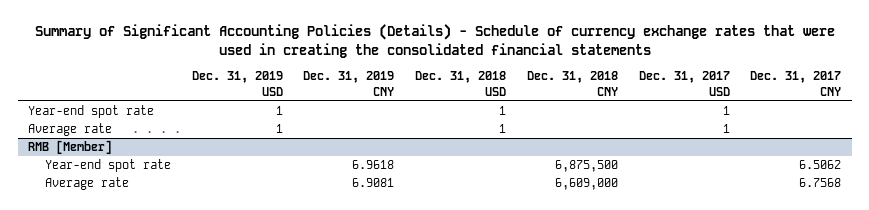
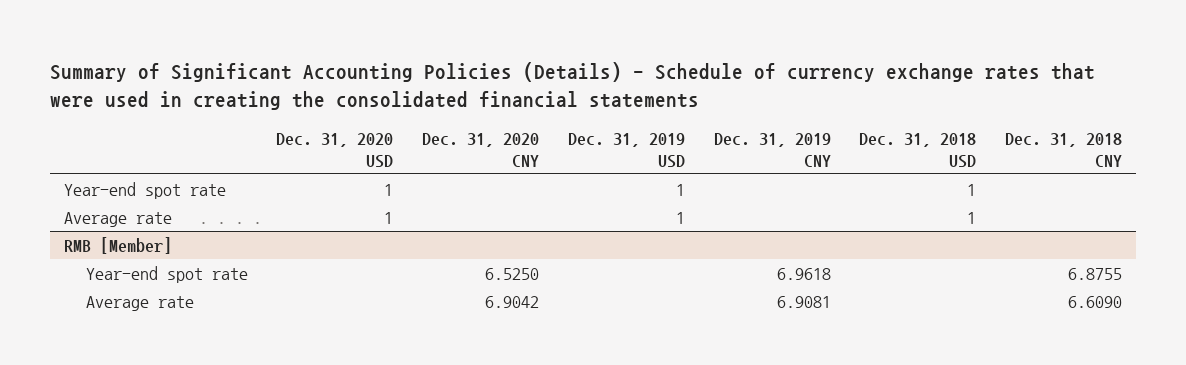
- | Dec. 31, 2019 USD | Dec. 31, 2019 CNY | Dec. 31, 2018 USD | Dec. 31, 2018 CNY | Dec. 31, 2017 USD | Dec. 31, 2017 CNY
+ | Dec. 31, 2020 USD | Dec. 31, 2020 CNY | Dec. 31, 2019 USD | Dec. 31, 2019 CNY | Dec. 31, 2018 USD | Dec. 31, 2018 CNY
@ RMB [Member]
- Year-end spot rate | | 6.9618 | | 6,875,500 | | 6.5062
- Average rate | | 6.9081 | | 6,609,000 | | 6.7568
+ Year-end spot rate | | 6.5250 | | 6.9618 | | 6.8755
+ Average rate | | 6.9042 | | 6.9081 | | 6.6090

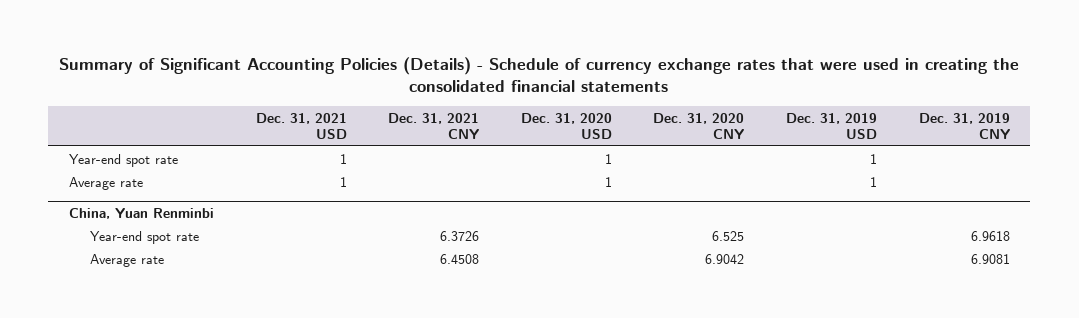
- | Dec. 31, 2020 USD | Dec. 31, 2020 CNY | Dec. 31, 2019 USD | Dec. 31, 2019 CNY | Dec. 31, 2018 USD | Dec. 31, 2018 CNY
+ | Dec. 31, 2021 USD | Dec. 31, 2021 CNY | Dec. 31, 2020 USD | Dec. 31, 2020 CNY | Dec. 31, 2019 USD | Dec. 31, 2019 CNY
- RMB [Member]
- Year-end spot rate | | 6.5250 | | 6.9618 | | 6.8755
+ China, Yuan Renminbi
+ Year-end spot rate | | 6.3726 | | 6.525 | | 6.9618

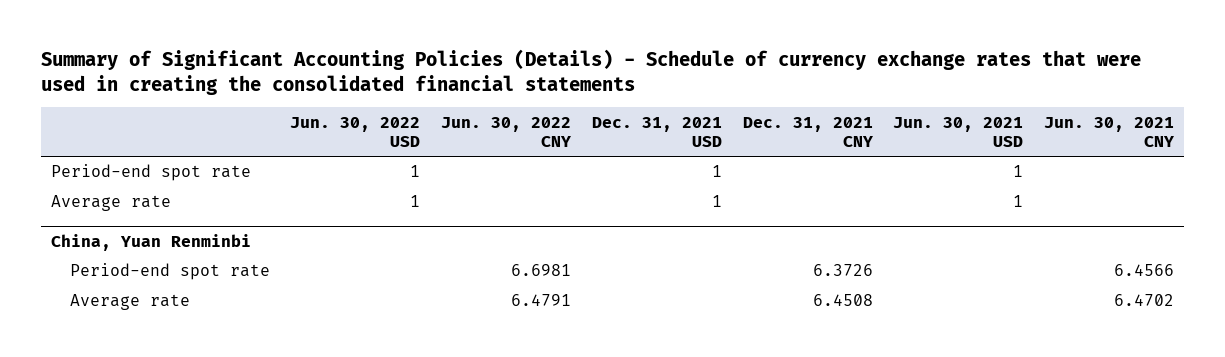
- | Dec. 31, 2021 USD | Dec. 31, 2021 CNY | Dec. 31, 2020 USD | Dec. 31, 2020 CNY | Dec. 31, 2019 USD | Dec. 31, 2019 CNY
+ | Jun. 30, 2022 USD | Jun. 30, 2022 CNY | Dec. 31, 2021 USD | Dec. 31, 2021 CNY | Jun. 30, 2021 USD | Jun. 30, 2021 CNY
- Year-end spot rate | 1 | | 1 | | 1 |
+ Period-end spot rate | 1 | | 1 | | 1 |
@ China, Yuan Renminbi
- Year-end spot rate | | 6.3726 | | 6.525 | | 6.9618
+ Period-end spot rate | | 6.6981 | | 6.3726 | | 6.4566

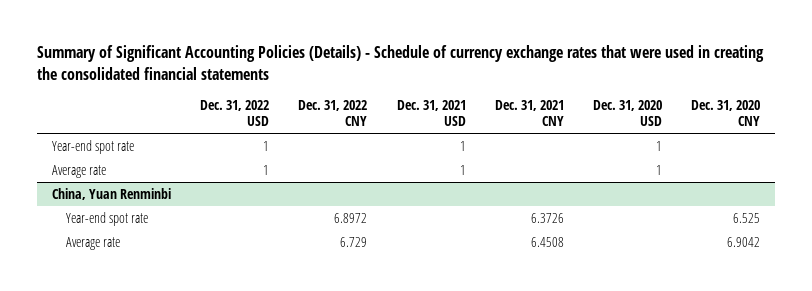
- | Jun. 30, 2022 USD | Jun. 30, 2022 CNY | Dec. 31, 2021 USD | Dec. 31, 2021 CNY | Jun. 30, 2021 USD | Jun. 30, 2021 CNY
+ | Dec. 31, 2022 USD | Dec. 31, 2022 CNY | Dec. 31, 2021 USD | Dec. 31, 2021 CNY | Dec. 31, 2020 USD | Dec. 31, 2020 CNY
- Period-end spot rate | 1 | | 1 | | 1 |
+ Year-end spot rate | 1 | | 1 | | 1 |
@ China, Yuan Renminbi
- Period-end spot rate | | 6.6981 | | 6.3726 | | 6.4566
+ Year-end spot rate | | 6.8972 | | 6.3726 | | 6.525

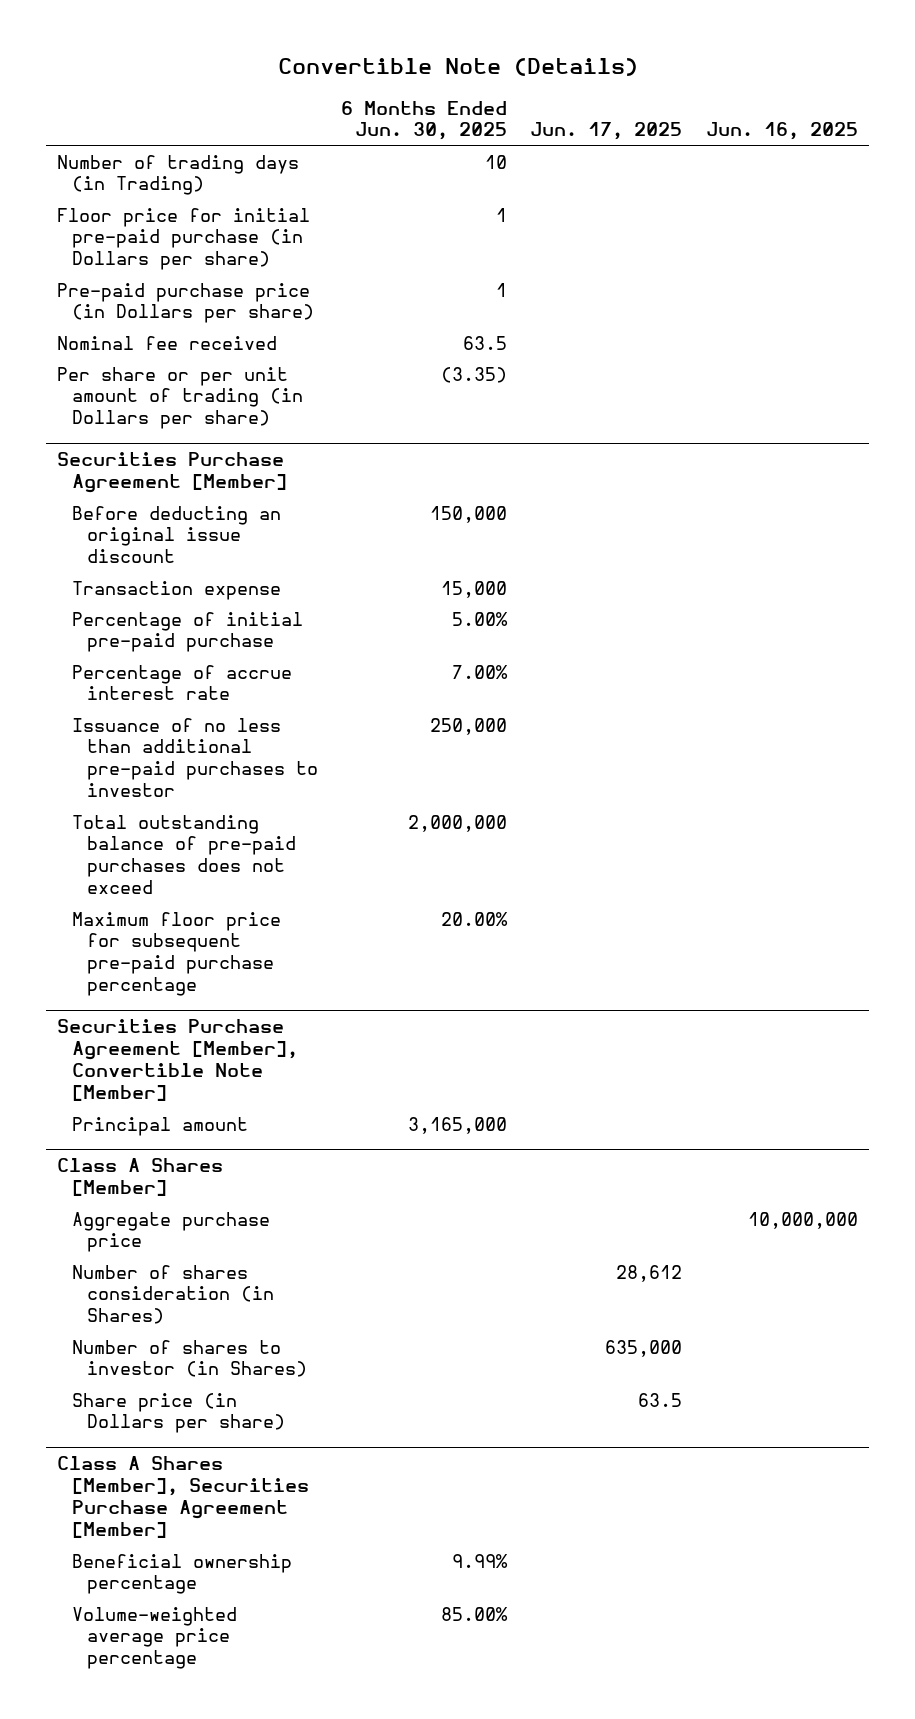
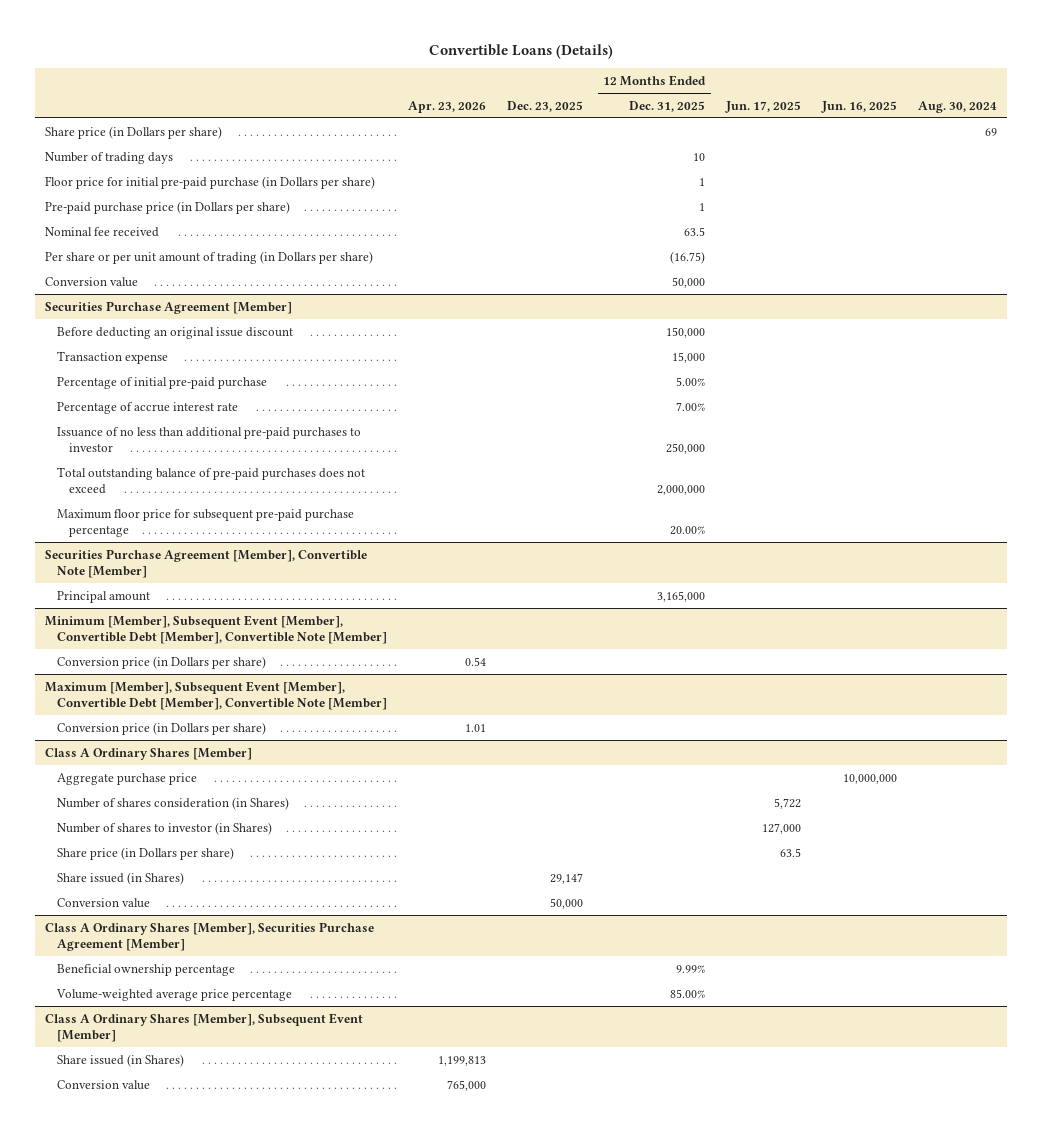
- Convertible Note (Details)
+ Convertible Loans (Details)
- | 6 Months Ended Jun. 30, 2025 | Jun. 17, 2025 | Jun. 16, 2025
+ | Apr. 23, 2026 | Dec. 23, 2025 | 12 Months Ended Dec. 31, 2025 | Jun. 17, 2025 | Jun. 16, 2025 | Aug. 30, 2024
- Number of trading days (in Trading) | 10 | |
+ Share price (in Dollars per share) | | | | | | 69
+ Number of trading days | | | 10 | | |
+ Conversion value | | | 50,000 | | |
- Class A Shares [Member]
+ Minimum [Member], Subsequent Event [Member], Convertible Debt [Member], Convertible Note [Member]
+ Conversion price (in Dollars per share) | 0.54 | | | | |
+ Maximum [Member], Subsequent Event [Member], Convertible Debt [Member], Convertible Note [Member]
+ Conversion price (in Dollars per share) | 1.01 | | | | |
+ Class A Ordinary Shares [Member]
- Number of shares consideration (in Shares) | | 28,612 |
- Number of shares to investor (in Shares) | | 635,000 |
+ Number of shares consideration (in Shares) | | | | 5,722 | |
+ Number of shares to investor (in Shares) | | | | 127,000 | |
- Class A Shares [Member], Securities Purchase Agreement [Member]
+ Share issued (in Shares) | | 29,147 | | | |
+ Conversion value | | 50,000 | | | |
+ Class A Ordinary Shares [Member], Securities Purchase Agreement [Member]
+ Class A Ordinary Shares [Member], Subsequent Event [Member]
+ Share issued (in Shares) | 1,199,813 | | | | |
+ Conversion value | 765,000 | | | | |

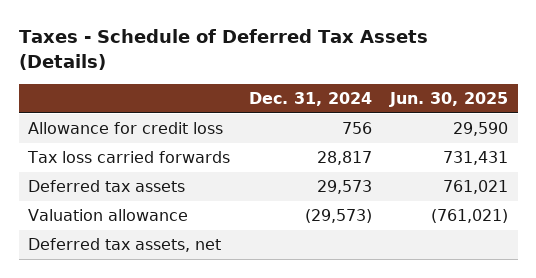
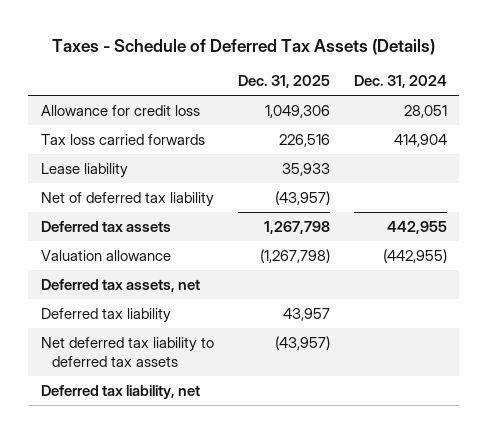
- | Dec. 31, 2024 | Jun. 30, 2025
+ | Dec. 31, 2025 | Dec. 31, 2024
- Allowance for credit loss | 756 | 29,590
- Tax loss carried forwards | 28,817 | 731,431
- Deferred tax assets | 29,573 | 761,021
- Valuation allowance | (29,573) | (761,021)
+ Allowance for credit loss | 1,049,306 | 28,051
+ Tax loss carried forwards | 226,516 | 414,904
+ Lease liability | 35,933 |
+ Net of deferred tax liability | (43,957) |
+ Deferred tax assets | 1,267,798 | 442,955
+ Valuation allowance | (1,267,798) | (442,955)
+ Deferred tax liability | 43,957 |
+ Net deferred tax liability to deferred tax assets | (43,957) |
+ Deferred tax liability, net

